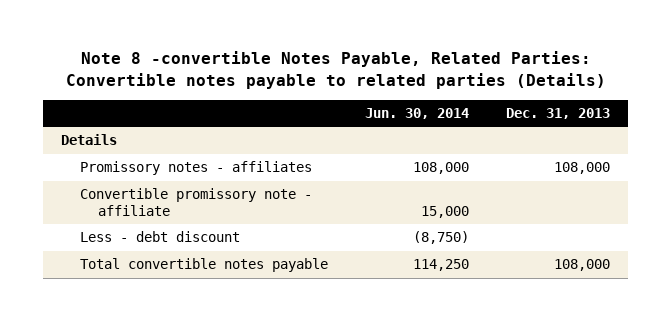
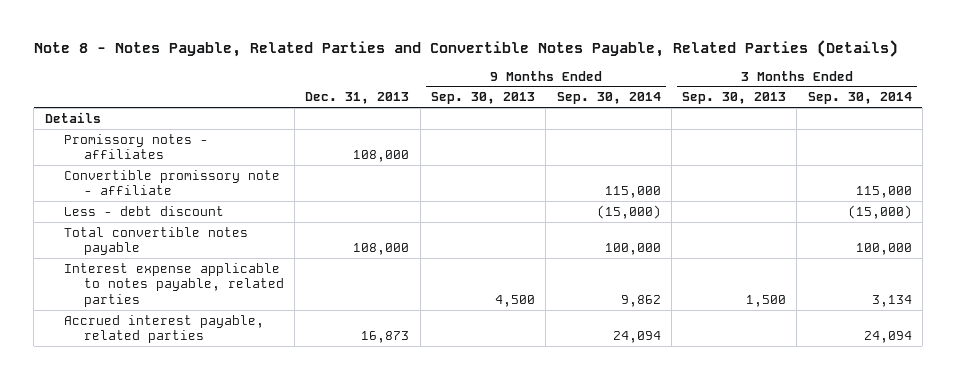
- Note 8 -convertible Notes Payable, Related Parties: Convertible notes payable to related parties (Details)
+ Note 8 - Notes Payable, Related Parties and Convertible Notes Payable, Related Parties (Details)
- | Jun. 30, 2014 | Dec. 31, 2013
+ | Dec. 31, 2013 | 9 Months Ended Sep. 30, 2013 | 9 Months Ended Sep. 30, 2014 | 3 Months Ended Sep. 30, 2013 | 3 Months Ended Sep. 30, 2014
+ Interest expense applicable to notes payable, related parties | | 4,500 | 9,862 | 1,500 | 3,134
+ Accrued interest payable, related parties | 16,873 | | 24,094 | | 24,094

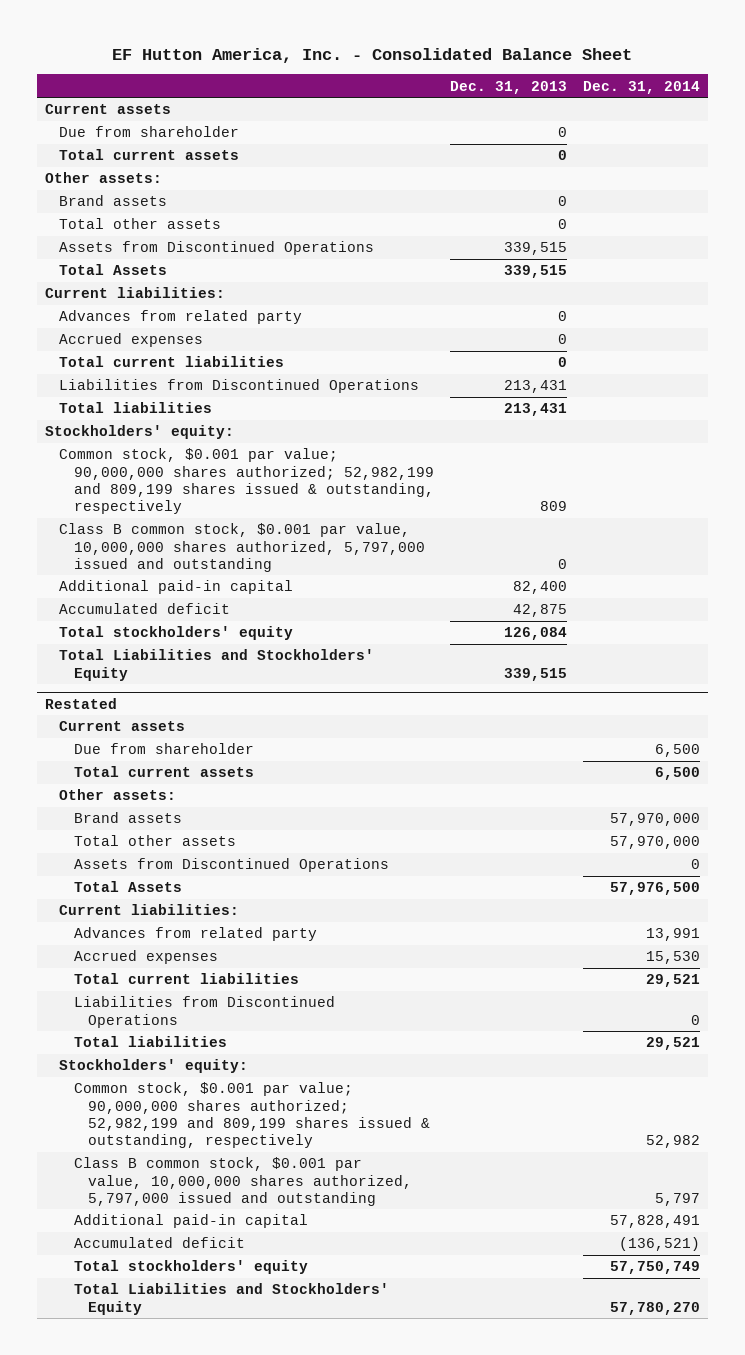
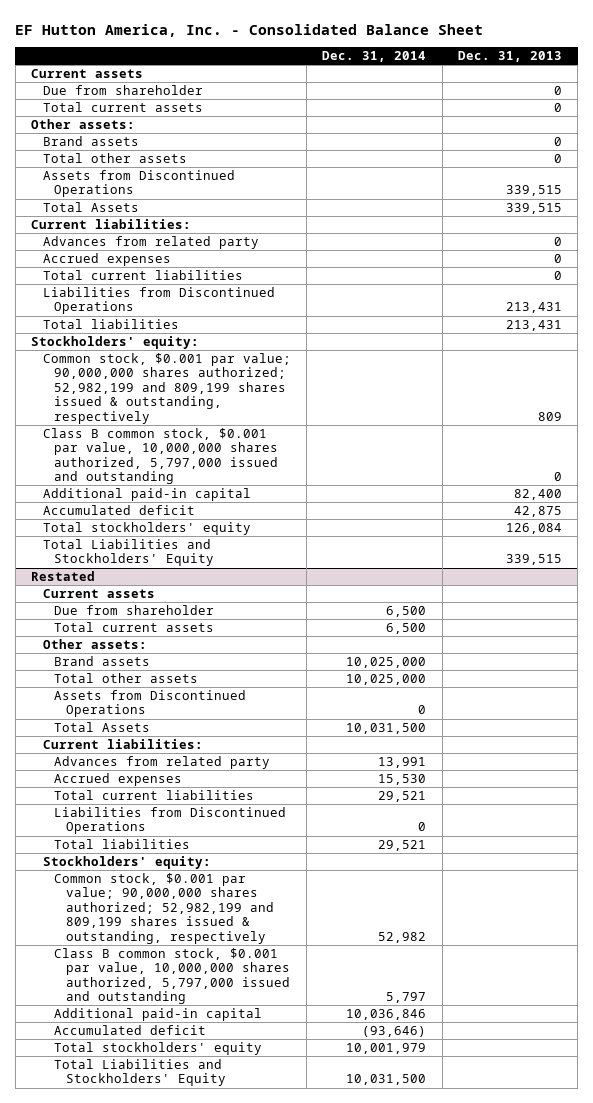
- | Dec. 31, 2013 | Dec. 31, 2014
+ | Dec. 31, 2014 | Dec. 31, 2013
@ Restated
- Brand assets | | 57,970,000
- Total other assets | | 57,970,000
+ Brand assets | 10,025,000 |
+ Total other assets | 10,025,000 |
- Total Assets | | 57,976,500
+ Total Assets | 10,031,500 |
- Additional paid-in capital | | 57,828,491
- Accumulated deficit | | (136,521)
- Total stockholders' equity | | 57,750,749
- Total Liabilities and Stockholders' Equity | | 57,780,270
+ Additional paid-in capital | 10,036,846 |
+ Accumulated deficit | (93,646) |
+ Total stockholders' equity | 10,001,979 |
+ Total Liabilities and Stockholders' Equity | 10,031,500 |

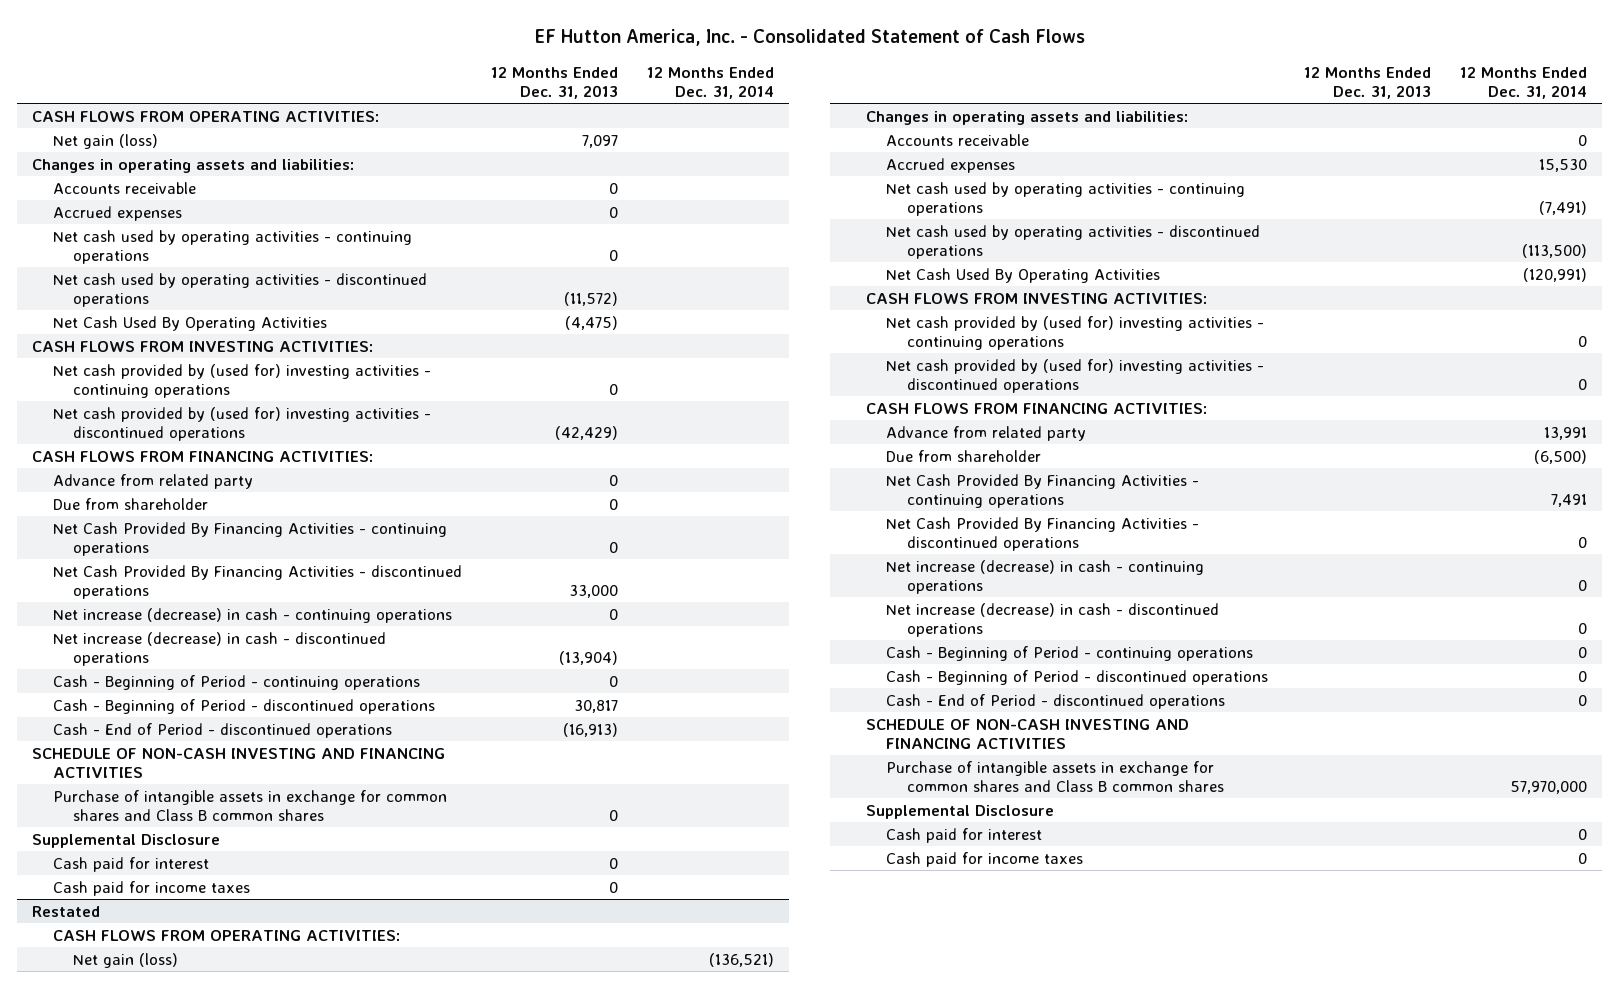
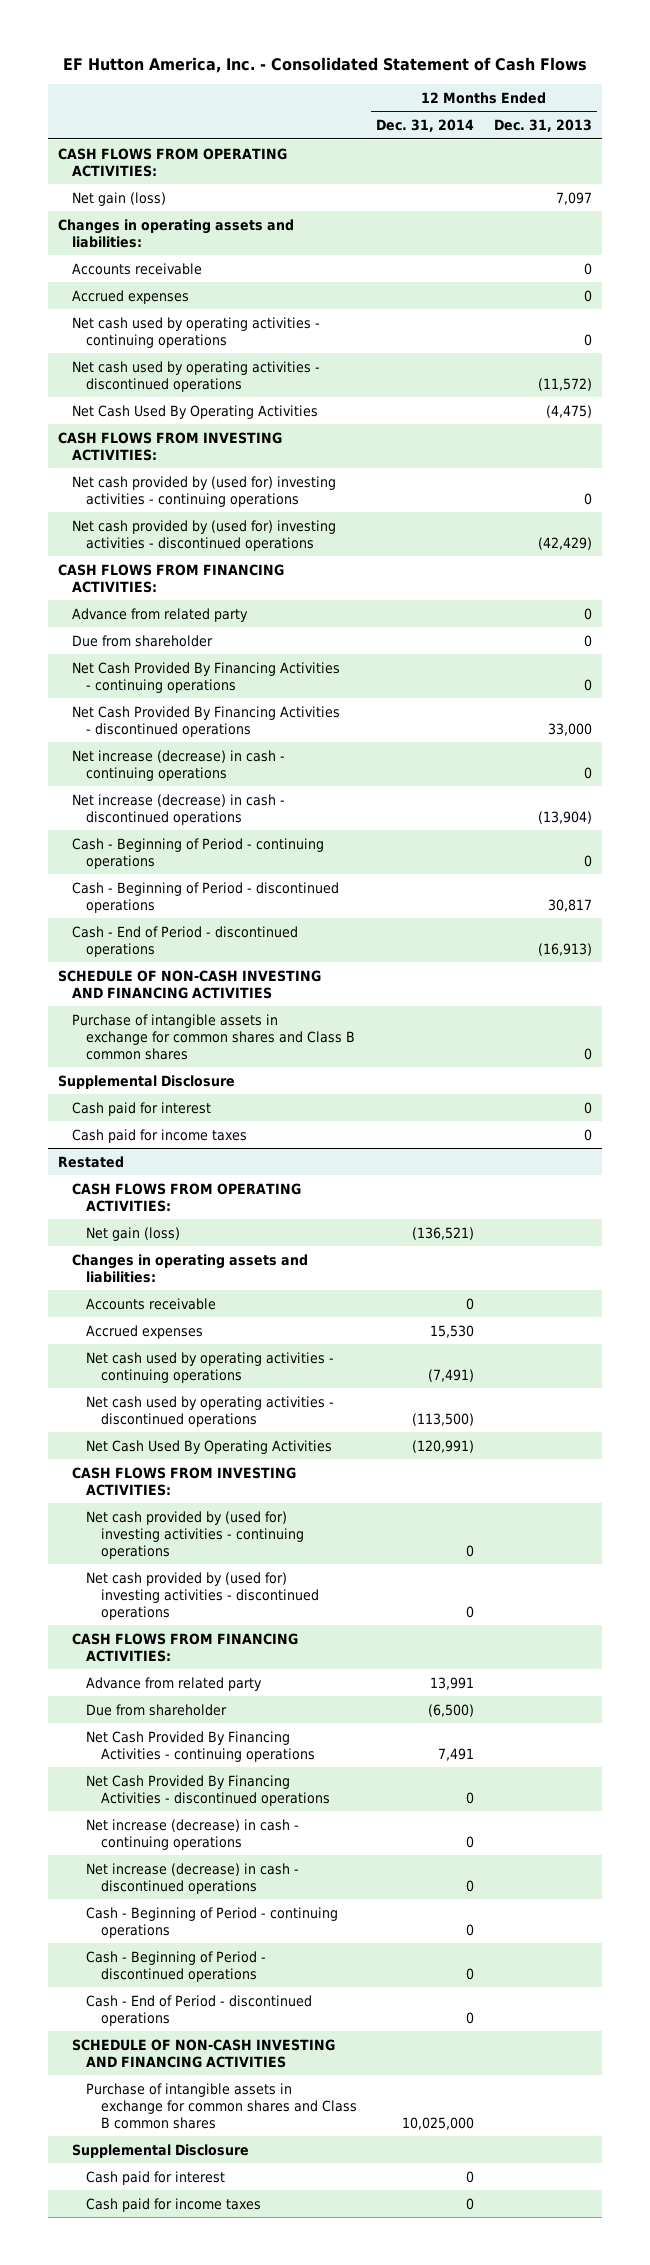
- | 12 Months Ended Dec. 31, 2013 | 12 Months Ended Dec. 31, 2014
+ | 12 Months Ended Dec. 31, 2014 | 12 Months Ended Dec. 31, 2013
@ Restated
- Purchase of intangible assets in exchange for common shares and Class B common shares | | 57,970,000
+ Purchase of intangible assets in exchange for common shares and Class B common shares | 10,025,000 |

